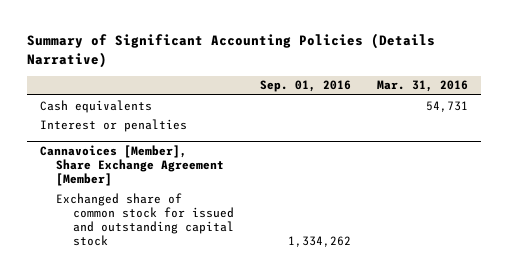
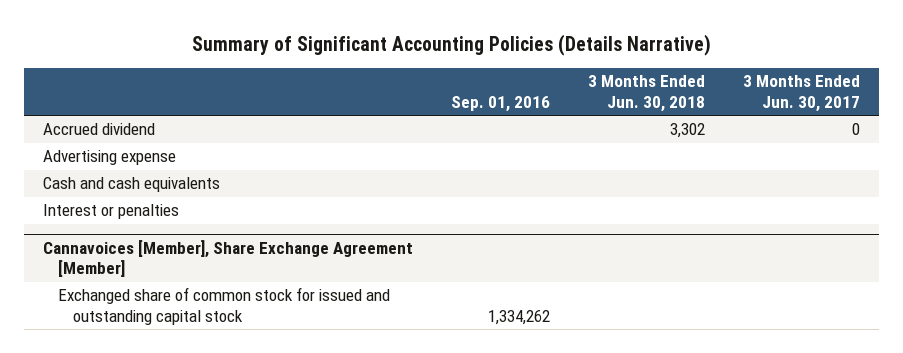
- | Sep. 01, 2016 | Mar. 31, 2016
+ | Sep. 01, 2016 | 3 Months Ended Jun. 30, 2018 | 3 Months Ended Jun. 30, 2017
- Cash equivalents | | 54,731
+ Accrued dividend | | 3,302 | 0
+ Advertising expense
+ Cash and cash equivalents

